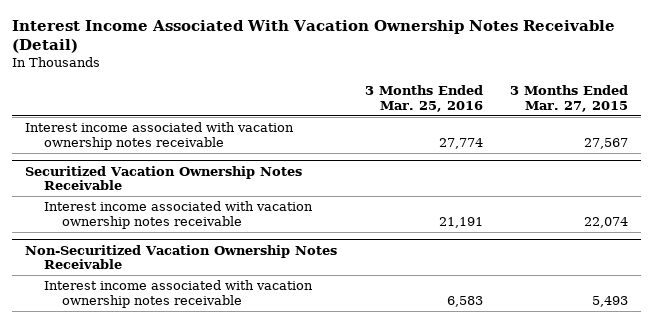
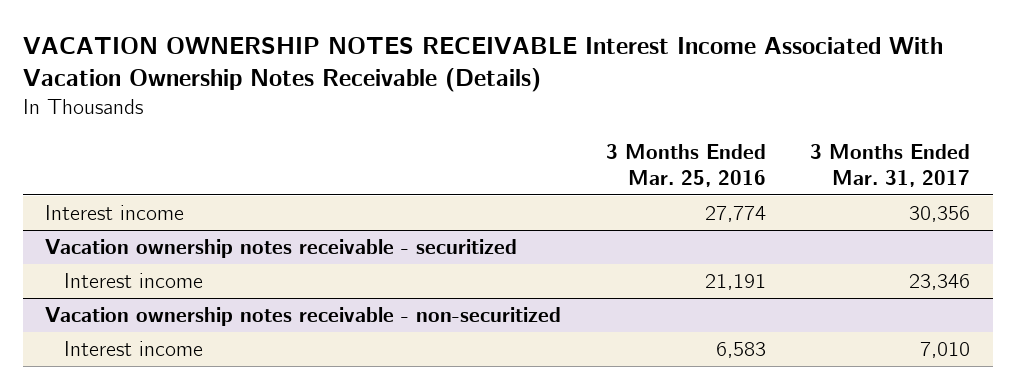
- Interest Income Associated With Vacation Ownership Notes Receivable (Detail)
+ VACATION OWNERSHIP NOTES RECEIVABLE Interest Income Associated With Vacation Ownership Notes Receivable (Details)
- | 3 Months Ended Mar. 25, 2016 | 3 Months Ended Mar. 27, 2015
+ | 3 Months Ended Mar. 25, 2016 | 3 Months Ended Mar. 31, 2017
- Interest income associated with vacation ownership notes receivable | 27,774 | 27,567
- Securitized Vacation Ownership Notes Receivable
- Interest income associated with vacation ownership notes receivable | 21,191 | 22,074
- Non-Securitized Vacation Ownership Notes Receivable
- Interest income associated with vacation ownership notes receivable | 6,583 | 5,493
+ Interest income | 27,774 | 30,356
+ Vacation ownership notes receivable - securitized
+ Interest income | 21,191 | 23,346
+ Vacation ownership notes receivable - non-securitized
+ Interest income | 6,583 | 7,010

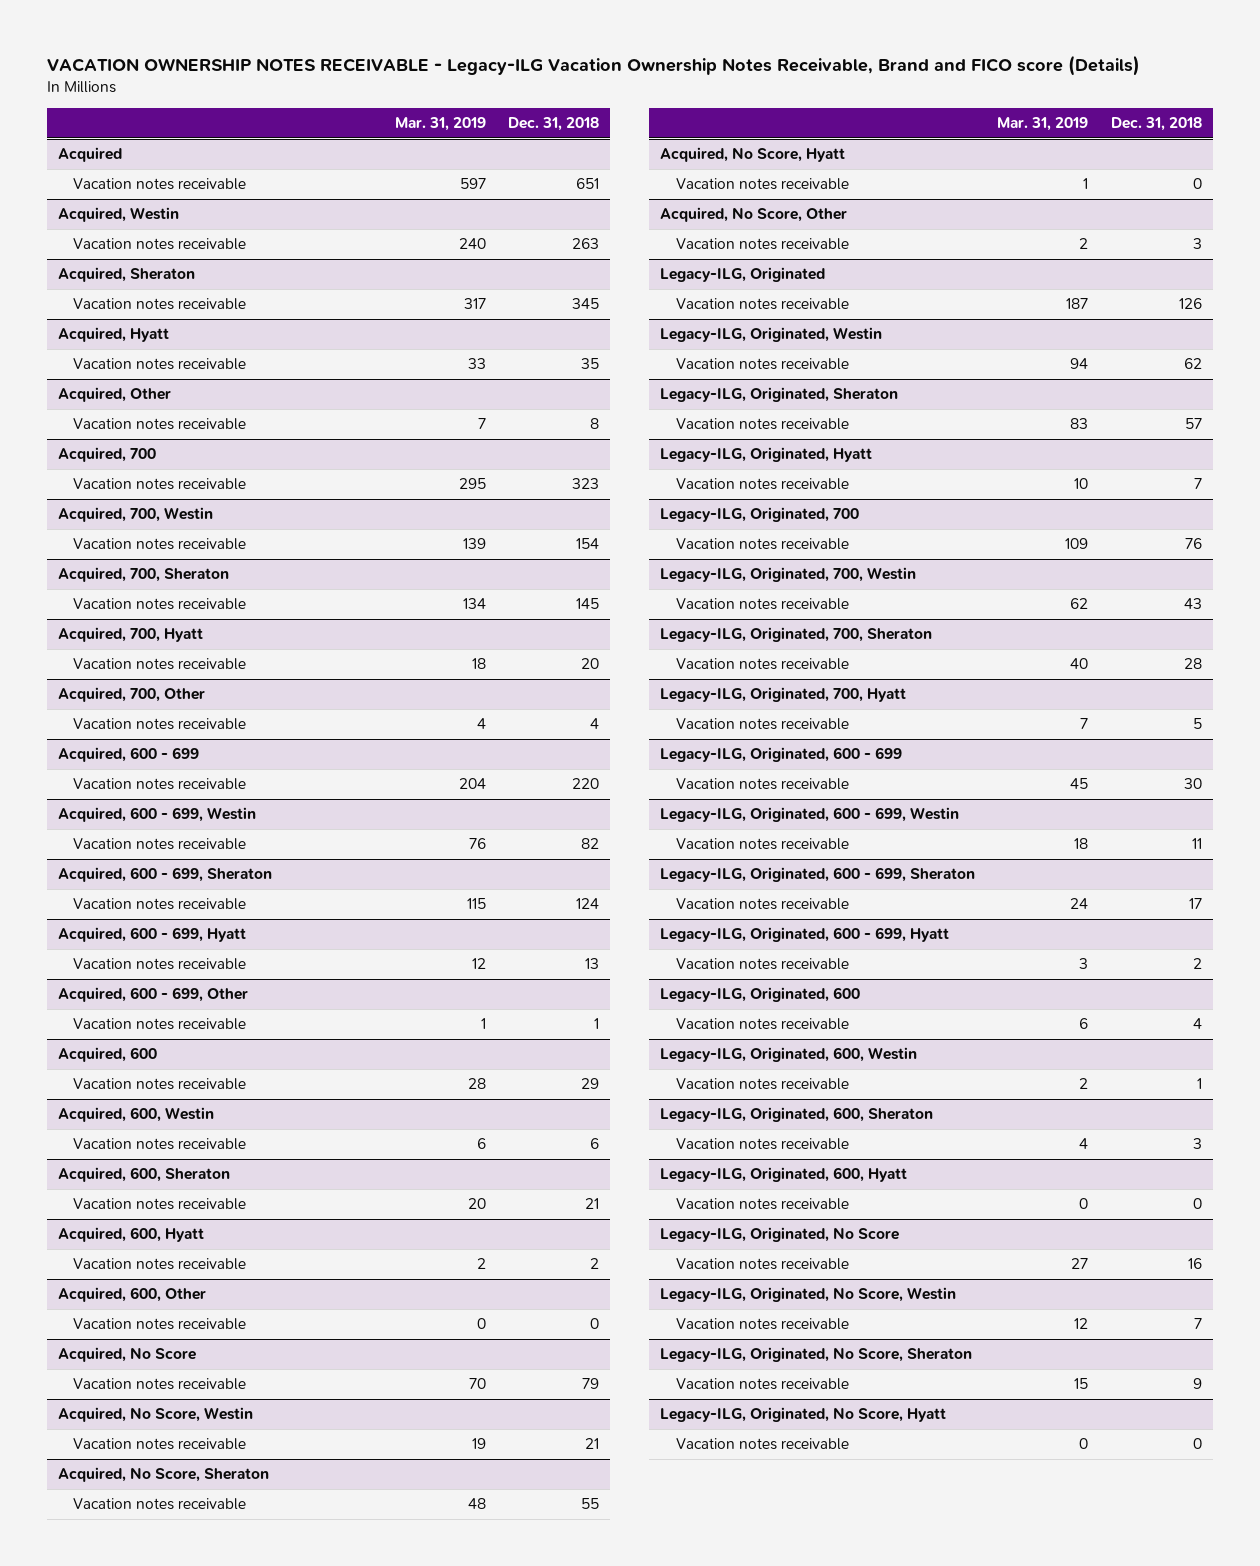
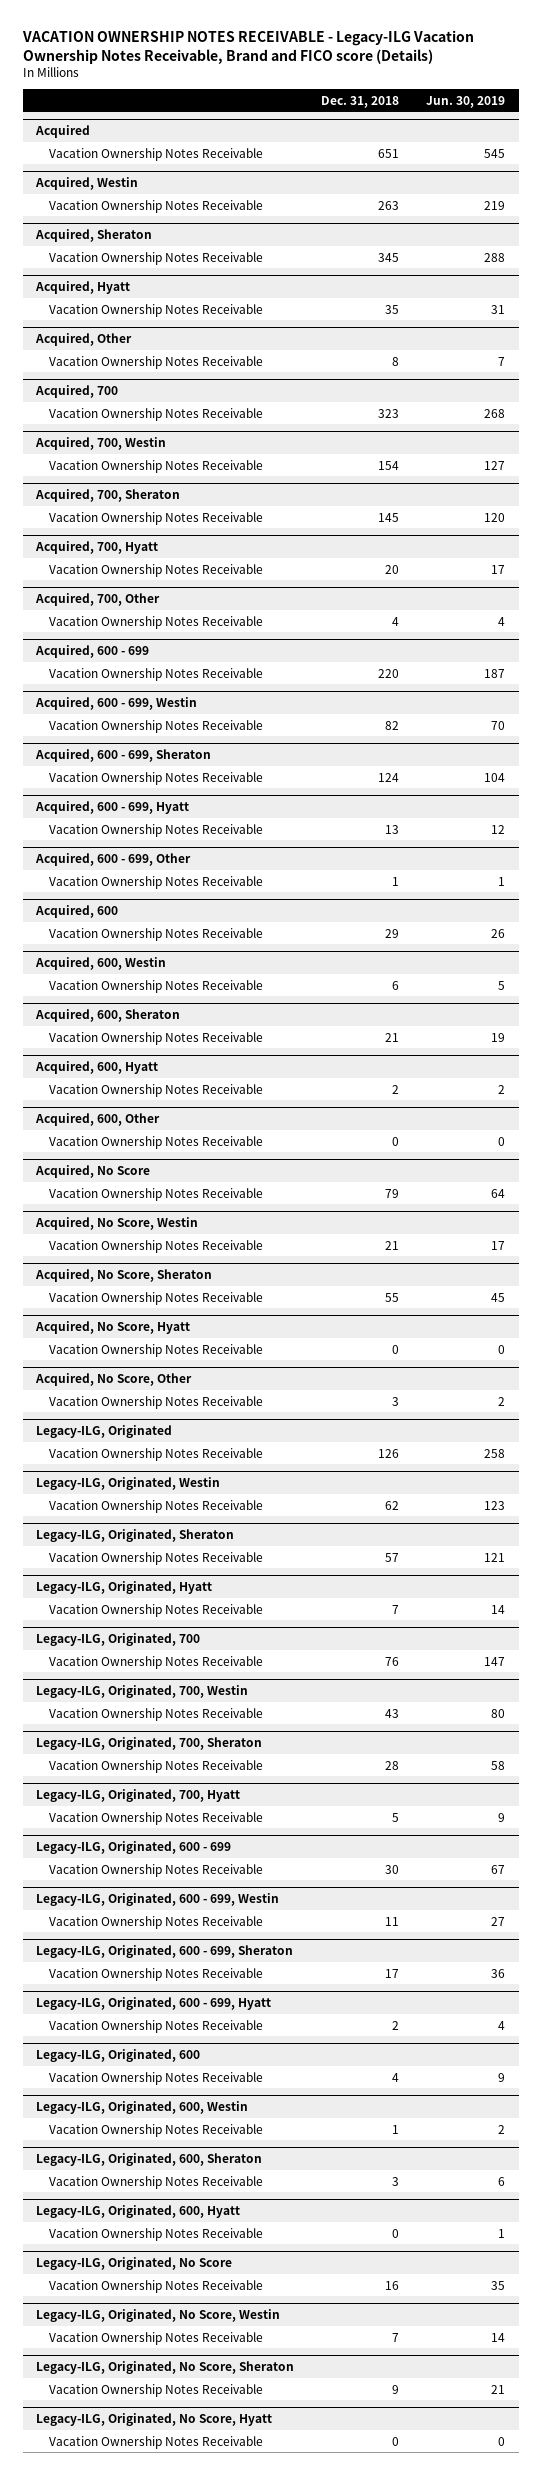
- | Mar. 31, 2019 | Dec. 31, 2018
+ | Dec. 31, 2018 | Jun. 30, 2019
@ Acquired
- Vacation notes receivable | 597 | 651
+ Vacation Ownership Notes Receivable | 651 | 545
@ Acquired, Westin
- Vacation notes receivable | 240 | 263
+ Vacation Ownership Notes Receivable | 263 | 219
@ Acquired, Sheraton
- Vacation notes receivable | 317 | 345
+ Vacation Ownership Notes Receivable | 345 | 288
@ Acquired, Hyatt
- Vacation notes receivable | 33 | 35
+ Vacation Ownership Notes Receivable | 35 | 31
@ Acquired, Other
- Vacation notes receivable | 7 | 8
+ Vacation Ownership Notes Receivable | 8 | 7
@ Acquired, 700
- Vacation notes receivable | 295 | 323
+ Vacation Ownership Notes Receivable | 323 | 268
@ Acquired, 700, Westin
- Vacation notes receivable | 139 | 154
+ Vacation Ownership Notes Receivable | 154 | 127
@ Acquired, 700, Sheraton
- Vacation notes receivable | 134 | 145
+ Vacation Ownership Notes Receivable | 145 | 120
@ Acquired, 700, Hyatt
- Vacation notes receivable | 18 | 20
+ Vacation Ownership Notes Receivable | 20 | 17
@ Acquired, 700, Other
- Vacation notes receivable | 4 | 4
+ Vacation Ownership Notes Receivable | 4 | 4
@ Acquired, 600 - 699
- Vacation notes receivable | 204 | 220
+ Vacation Ownership Notes Receivable | 220 | 187
@ Acquired, 600 - 699, Westin
- Vacation notes receivable | 76 | 82
+ Vacation Ownership Notes Receivable | 82 | 70
@ Acquired, 600 - 699, Sheraton
- Vacation notes receivable | 115 | 124
+ Vacation Ownership Notes Receivable | 124 | 104
@ Acquired, 600 - 699, Hyatt
- Vacation notes receivable | 12 | 13
+ Vacation Ownership Notes Receivable | 13 | 12
@ Acquired, 600 - 699, Other
- Vacation notes receivable | 1 | 1
+ Vacation Ownership Notes Receivable | 1 | 1
@ Acquired, 600
- Vacation notes receivable | 28 | 29
+ Vacation Ownership Notes Receivable | 29 | 26
@ Acquired, 600, Westin
- Vacation notes receivable | 6 | 6
+ Vacation Ownership Notes Receivable | 6 | 5
@ Acquired, 600, Sheraton
- Vacation notes receivable | 20 | 21
+ Vacation Ownership Notes Receivable | 21 | 19
@ Acquired, 600, Hyatt
- Vacation notes receivable | 2 | 2
+ Vacation Ownership Notes Receivable | 2 | 2
@ Acquired, 600, Other
- Vacation notes receivable | 0 | 0
+ Vacation Ownership Notes Receivable | 0 | 0
@ Acquired, No Score
- Vacation notes receivable | 70 | 79
+ Vacation Ownership Notes Receivable | 79 | 64
@ Acquired, No Score, Westin
- Vacation notes receivable | 19 | 21
+ Vacation Ownership Notes Receivable | 21 | 17
@ Acquired, No Score, Sheraton
- Vacation notes receivable | 48 | 55
+ Vacation Ownership Notes Receivable | 55 | 45
@ Acquired, No Score, Hyatt
- Vacation notes receivable | 1 | 0
+ Vacation Ownership Notes Receivable | 0 | 0
@ Acquired, No Score, Other
- Vacation notes receivable | 2 | 3
+ Vacation Ownership Notes Receivable | 3 | 2
@ Legacy-ILG, Originated
- Vacation notes receivable | 187 | 126
+ Vacation Ownership Notes Receivable | 126 | 258
@ Legacy-ILG, Originated, Westin
- Vacation notes receivable | 94 | 62
+ Vacation Ownership Notes Receivable | 62 | 123
@ Legacy-ILG, Originated, Sheraton
- Vacation notes receivable | 83 | 57
+ Vacation Ownership Notes Receivable | 57 | 121
@ Legacy-ILG, Originated, Hyatt
- Vacation notes receivable | 10 | 7
+ Vacation Ownership Notes Receivable | 7 | 14
@ Legacy-ILG, Originated, 700
- Vacation notes receivable | 109 | 76
+ Vacation Ownership Notes Receivable | 76 | 147
@ Legacy-ILG, Originated, 700, Westin
- Vacation notes receivable | 62 | 43
+ Vacation Ownership Notes Receivable | 43 | 80
@ Legacy-ILG, Originated, 700, Sheraton
- Vacation notes receivable | 40 | 28
+ Vacation Ownership Notes Receivable | 28 | 58
@ Legacy-ILG, Originated, 700, Hyatt
- Vacation notes receivable | 7 | 5
+ Vacation Ownership Notes Receivable | 5 | 9
@ Legacy-ILG, Originated, 600 - 699
- Vacation notes receivable | 45 | 30
+ Vacation Ownership Notes Receivable | 30 | 67
@ Legacy-ILG, Originated, 600 - 699, Westin
- Vacation notes receivable | 18 | 11
+ Vacation Ownership Notes Receivable | 11 | 27
@ Legacy-ILG, Originated, 600 - 699, Sheraton
- Vacation notes receivable | 24 | 17
+ Vacation Ownership Notes Receivable | 17 | 36
@ Legacy-ILG, Originated, 600 - 699, Hyatt
- Vacation notes receivable | 3 | 2
+ Vacation Ownership Notes Receivable | 2 | 4
@ Legacy-ILG, Originated, 600
- Vacation notes receivable | 6 | 4
+ Vacation Ownership Notes Receivable | 4 | 9
@ Legacy-ILG, Originated, 600, Westin
- Vacation notes receivable | 2 | 1
+ Vacation Ownership Notes Receivable | 1 | 2
@ Legacy-ILG, Originated, 600, Sheraton
- Vacation notes receivable | 4 | 3
+ Vacation Ownership Notes Receivable | 3 | 6
@ Legacy-ILG, Originated, 600, Hyatt
- Vacation notes receivable | 0 | 0
+ Vacation Ownership Notes Receivable | 0 | 1
@ Legacy-ILG, Originated, No Score
- Vacation notes receivable | 27 | 16
+ Vacation Ownership Notes Receivable | 16 | 35
@ Legacy-ILG, Originated, No Score, Westin
- Vacation notes receivable | 12 | 7
+ Vacation Ownership Notes Receivable | 7 | 14
@ Legacy-ILG, Originated, No Score, Sheraton
- Vacation notes receivable | 15 | 9
+ Vacation Ownership Notes Receivable | 9 | 21
@ Legacy-ILG, Originated, No Score, Hyatt
- Vacation notes receivable | 0 | 0
+ Vacation Ownership Notes Receivable | 0 | 0

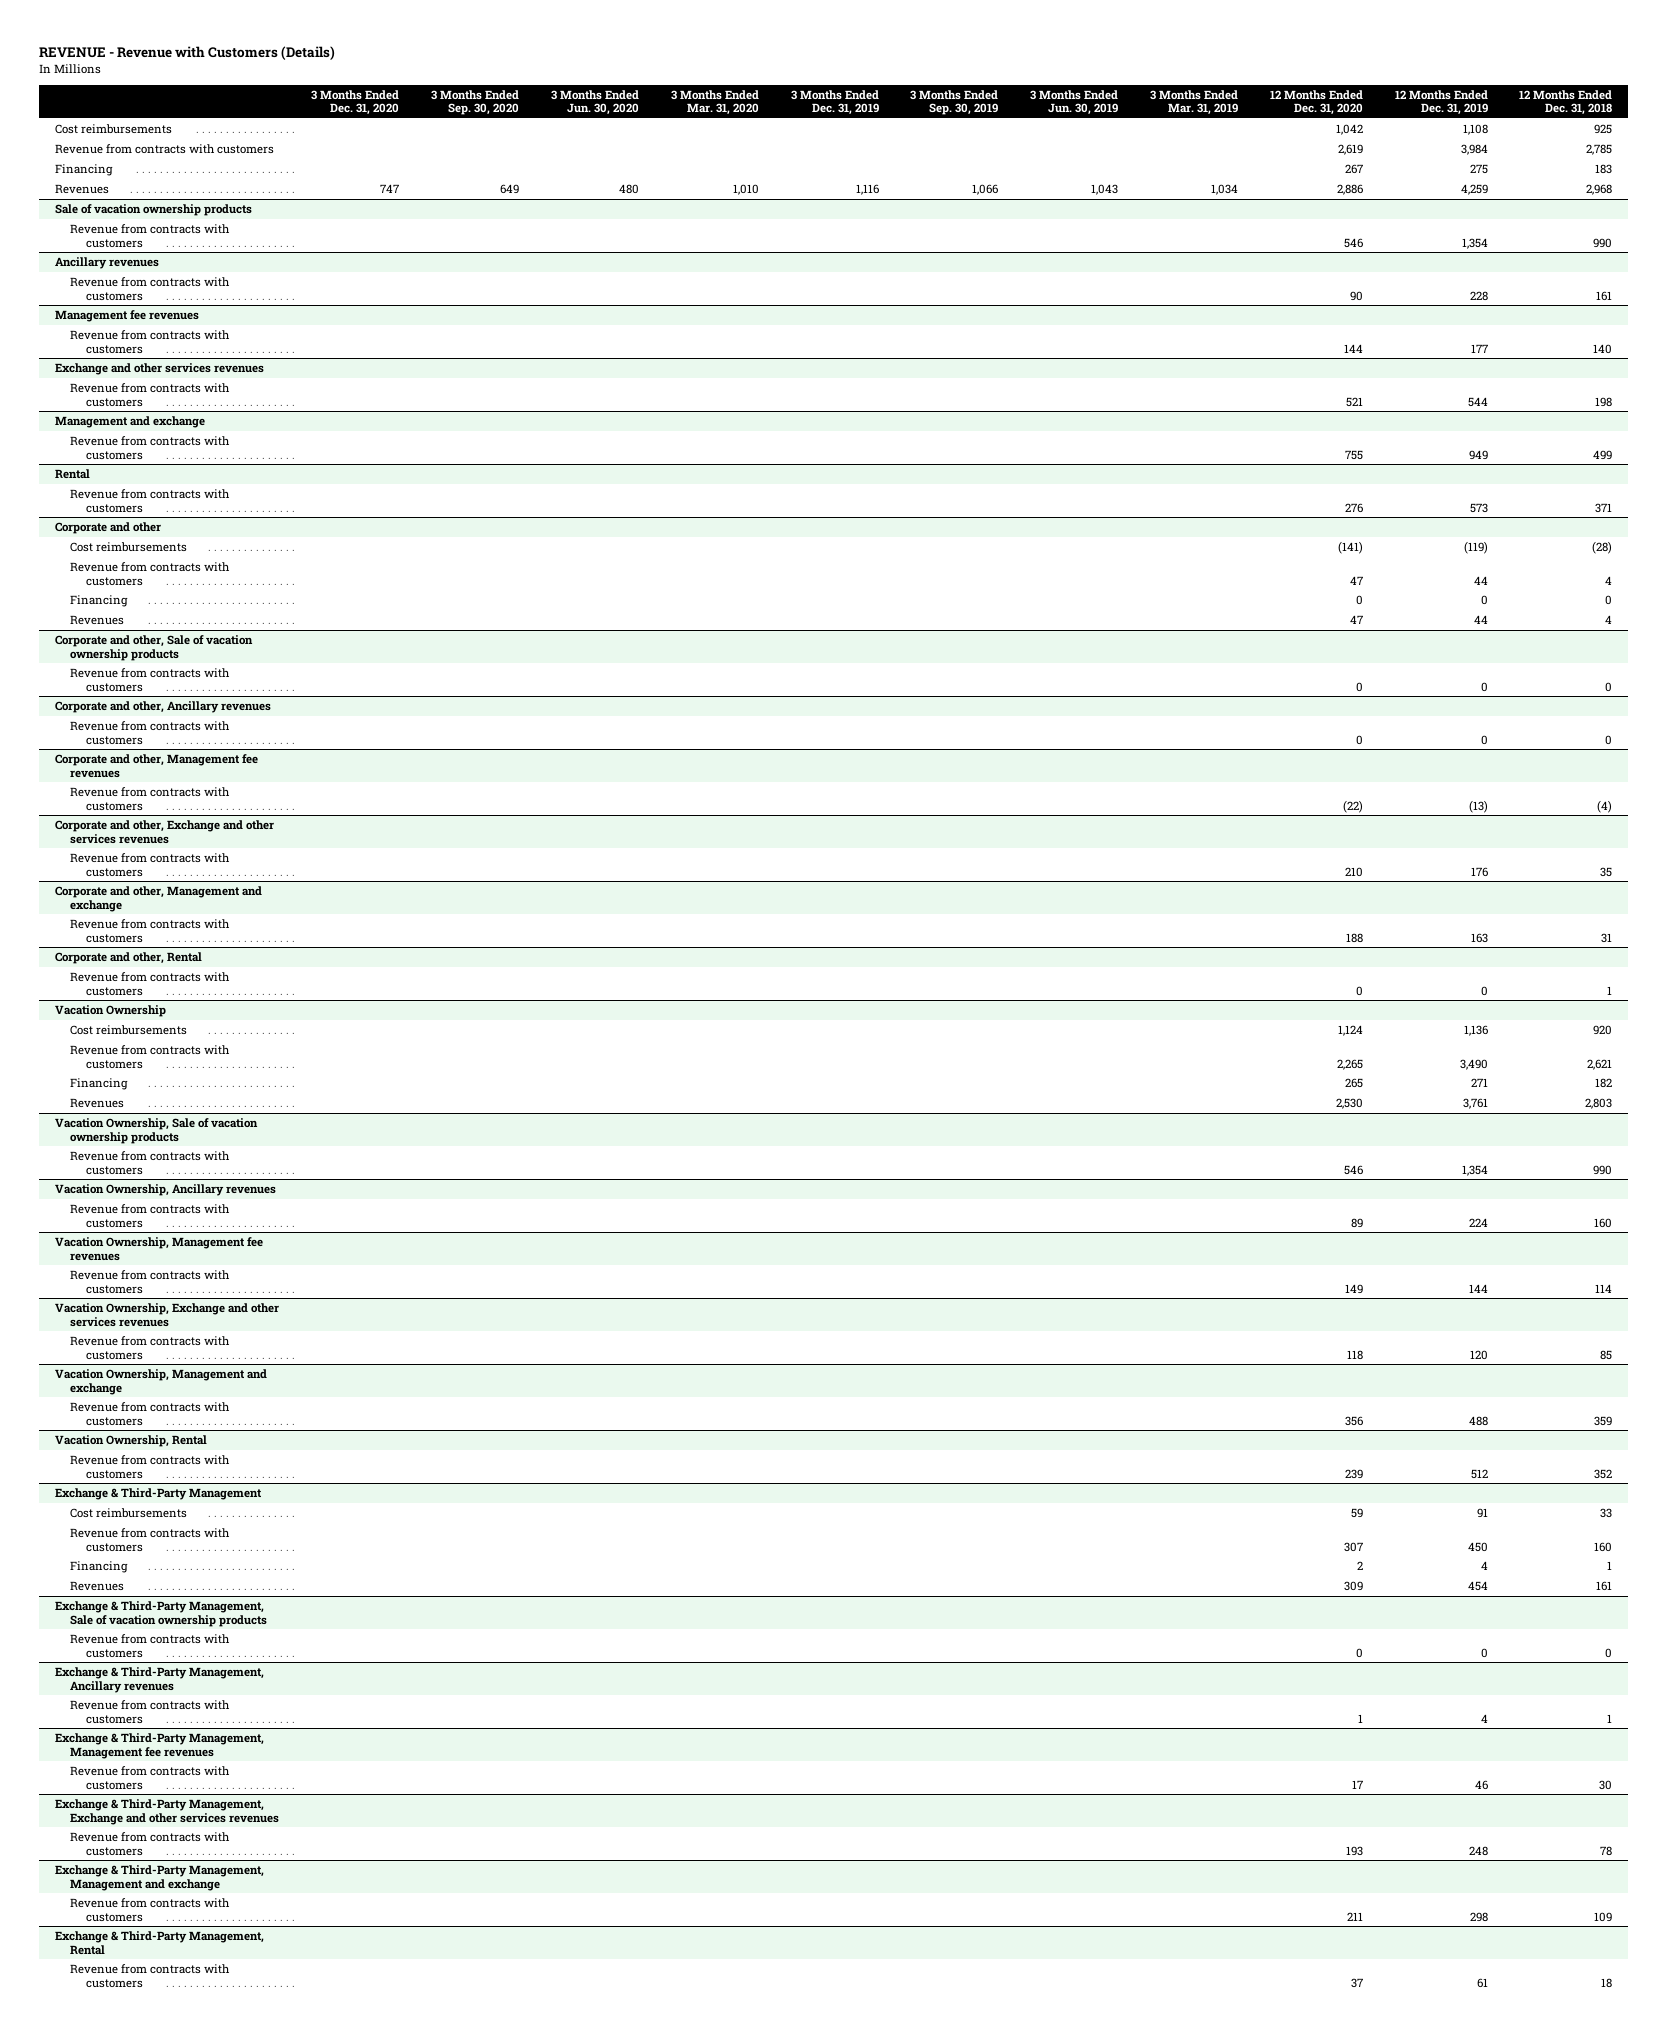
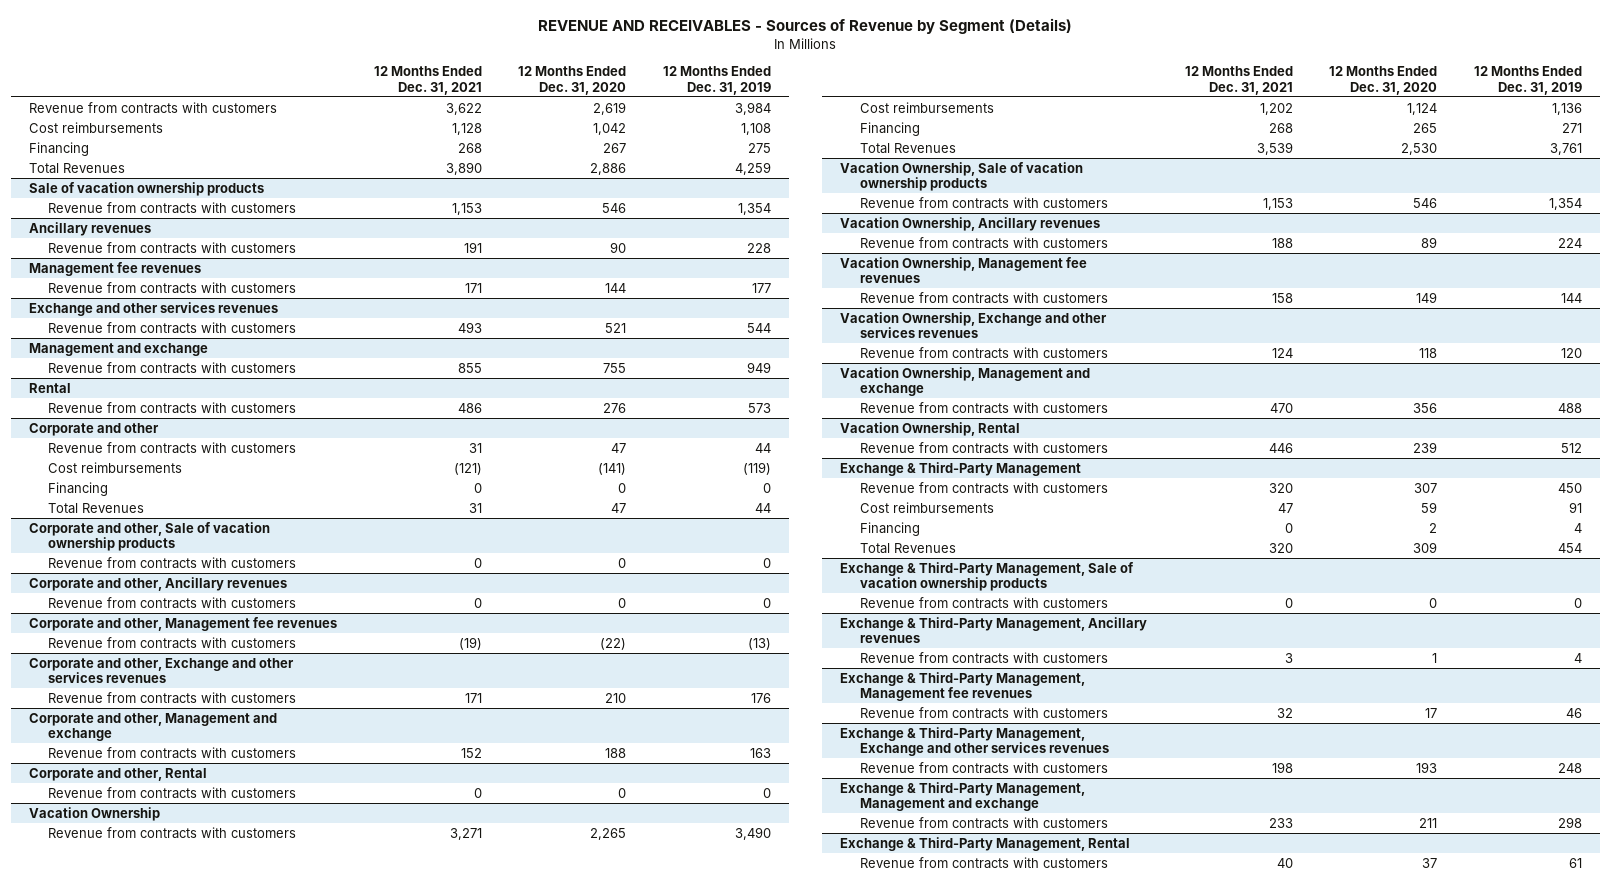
- REVENUE - Revenue with Customers (Details)
+ REVENUE AND RECEIVABLES - Sources of Revenue by Segment (Details)
- | 3 Months Ended Dec. 31, 2020 | 3 Months Ended Sep. 30, 2020 | 3 Months Ended Jun. 30, 2020 | 3 Months Ended Mar. 31, 2020 | 3 Months Ended Dec. 31, 2019 | 3 Months Ended Sep. 30, 2019 | 3 Months Ended Jun. 30, 2019 | 3 Months Ended Mar. 31, 2019 | 12 Months Ended Dec. 31, 2020 | 12 Months Ended Dec. 31, 2019 | 12 Months Ended Dec. 31, 2018
+ | 12 Months Ended Dec. 31, 2021 | 12 Months Ended Dec. 31, 2020 | 12 Months Ended Dec. 31, 2019
moved down: Cost reimbursements | 1,128 | 1,042 | 1,108
- Revenues | 747 | 649 | 480 | 1,010 | 1,116 | 1,066 | 1,043 | 1,034 | 2,886 | 4,259 | 2,968
+ Total Revenues | 3,890 | 2,886 | 4,259
@ Corporate and other
moved down: Cost reimbursements | (121) | (141) | (119)
- Revenues | | | | | | | | | 47 | 44 | 4
+ Total Revenues | 31 | 47 | 44
@ Vacation Ownership
moved down: Cost reimbursements | 1,202 | 1,124 | 1,136
- Revenues | | | | | | | | | 2,530 | 3,761 | 2,803
+ Total Revenues | 3,539 | 2,530 | 3,761
@ Exchange & Third-Party Management
moved down: Cost reimbursements | 47 | 59 | 91
- Revenues | | | | | | | | | 309 | 454 | 161
+ Total Revenues | 320 | 309 | 454

